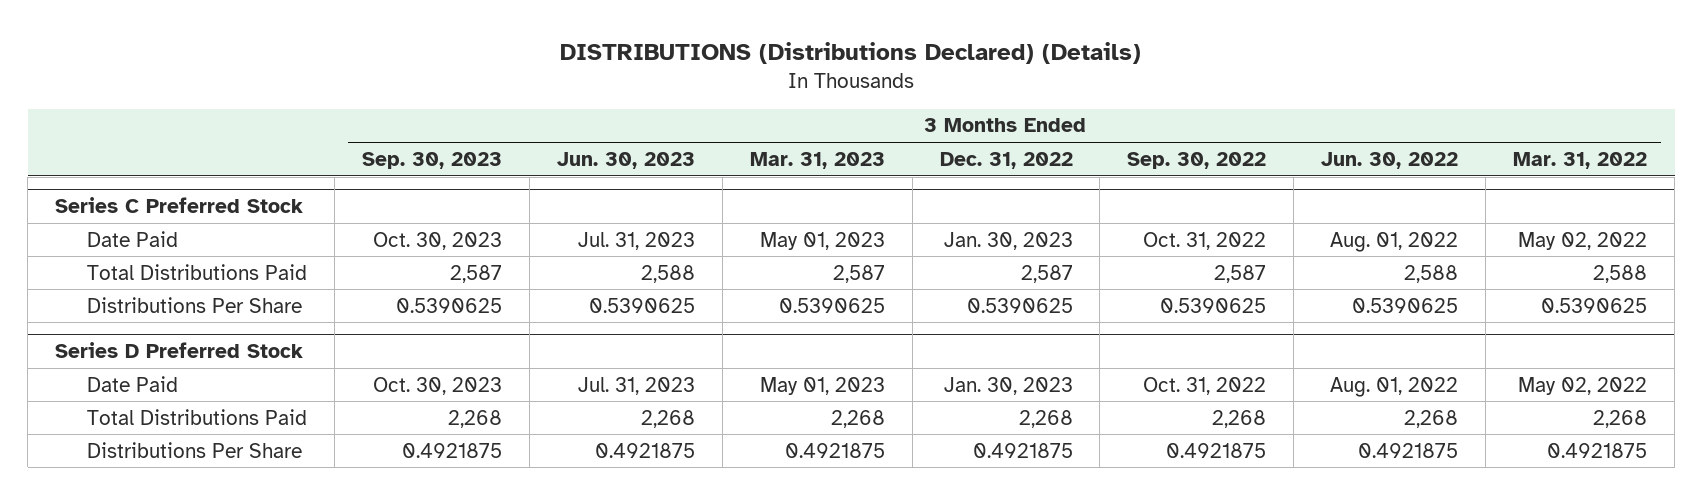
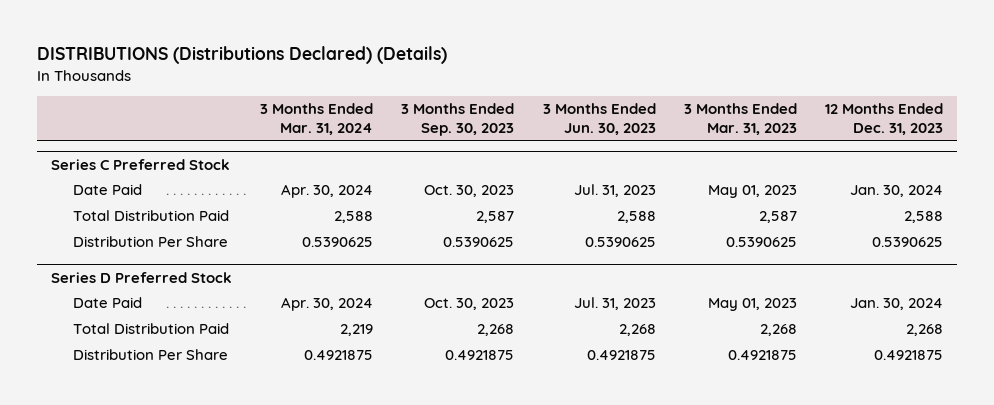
- | 3 Months Ended Sep. 30, 2023 | 3 Months Ended Jun. 30, 2023 | 3 Months Ended Mar. 31, 2023 | 3 Months Ended Dec. 31, 2022 | 3 Months Ended Sep. 30, 2022 | 3 Months Ended Jun. 30, 2022 | 3 Months Ended Mar. 31, 2022
+ | 3 Months Ended Mar. 31, 2024 | 3 Months Ended Sep. 30, 2023 | 3 Months Ended Jun. 30, 2023 | 3 Months Ended Mar. 31, 2023 | 12 Months Ended Dec. 31, 2023
@ Series C Preferred Stock
- Total Distributions Paid | 2,587 | 2,588 | 2,587 | 2,587 | 2,587 | 2,588 | 2,588
- Distributions Per Share | 0.5390625 | 0.5390625 | 0.5390625 | 0.5390625 | 0.5390625 | 0.5390625 | 0.5390625
+ Total Distribution Paid | 2,588 | 2,587 | 2,588 | 2,587 | 2,588
+ Distribution Per Share | 0.5390625 | 0.5390625 | 0.5390625 | 0.5390625 | 0.5390625
@ Series D Preferred Stock
- Total Distributions Paid | 2,268 | 2,268 | 2,268 | 2,268 | 2,268 | 2,268 | 2,268
- Distributions Per Share | 0.4921875 | 0.4921875 | 0.4921875 | 0.4921875 | 0.4921875 | 0.4921875 | 0.4921875
+ Total Distribution Paid | 2,219 | 2,268 | 2,268 | 2,268 | 2,268
+ Distribution Per Share | 0.4921875 | 0.4921875 | 0.4921875 | 0.4921875 | 0.4921875

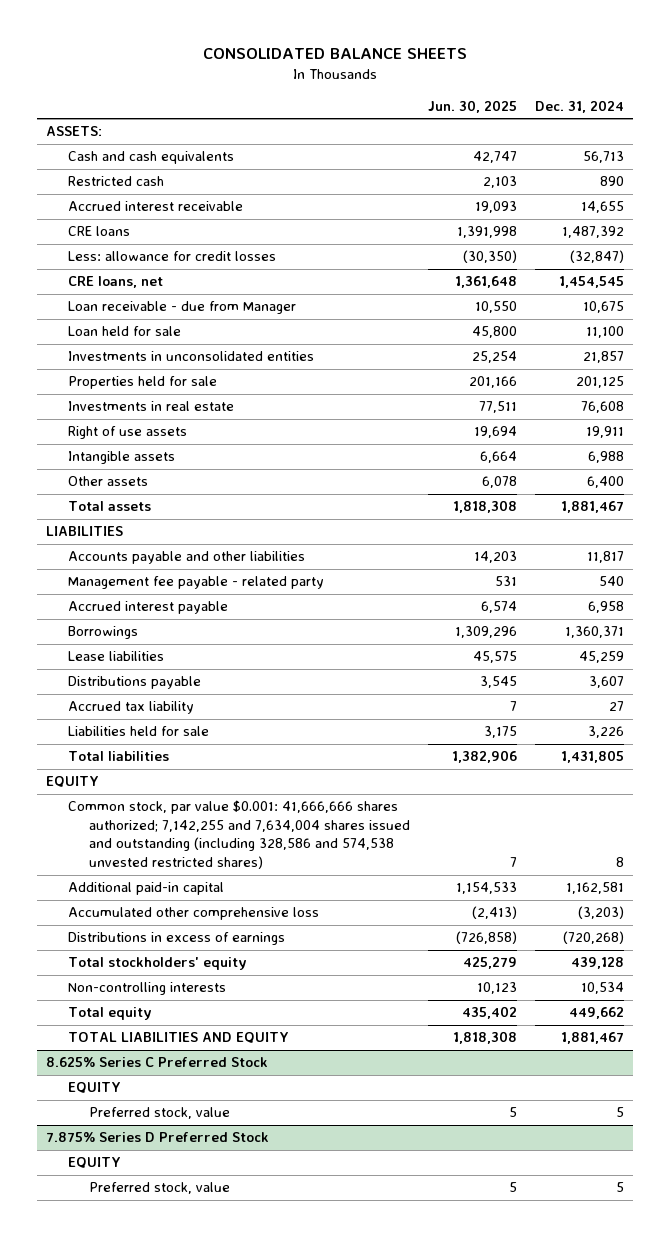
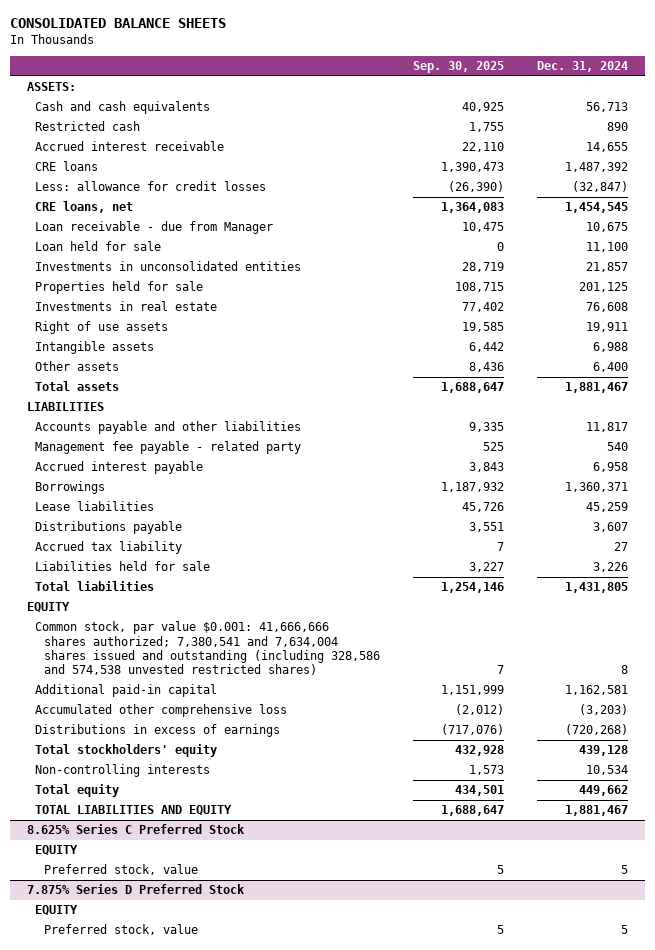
- | Jun. 30, 2025 | Dec. 31, 2024
+ | Sep. 30, 2025 | Dec. 31, 2024
- Common stock, par value $0.001: 41,666,666 shares authorized; 7,142,255 and 7,634,004 shares issued and outstanding (including 328,586 and 574,538 unvested restricted shares) | 7 | 8
+ Common stock, par value $0.001: 41,666,666 shares authorized; 7,380,541 and 7,634,004 shares issued and outstanding (including 328,586 and 574,538 unvested restricted shares) | 7 | 8

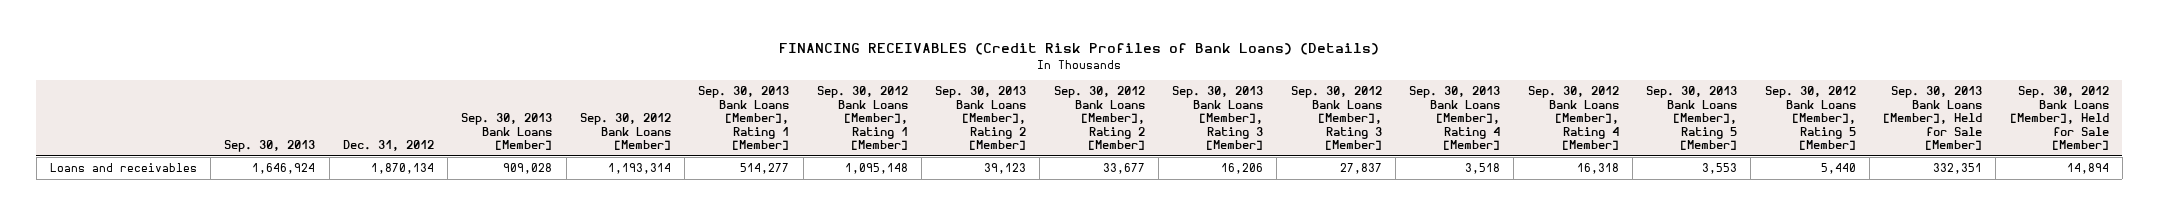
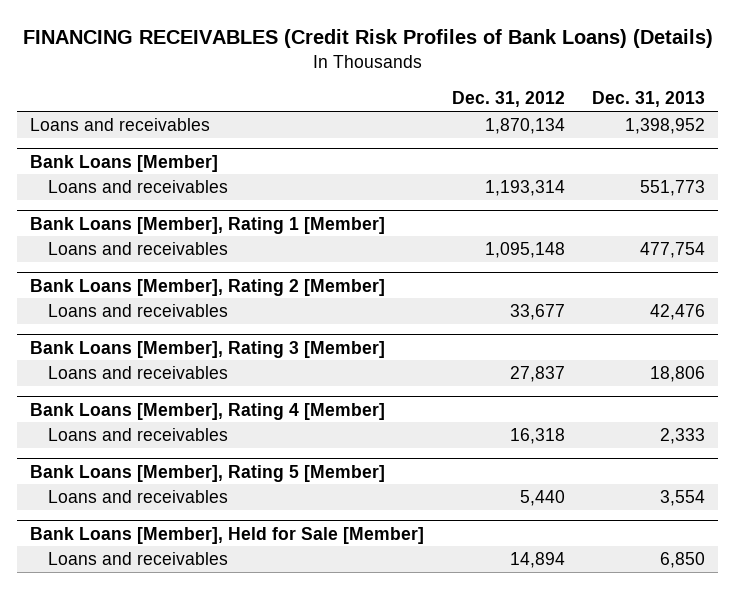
- | Sep. 30, 2013 | Dec. 31, 2012 | Sep. 30, 2013 Bank Loans [Member] | Sep. 30, 2012 Bank Loans [Member] | Sep. 30, 2013 Bank Loans [Member], Rating 1 [Member] | Sep. 30, 2012 Bank Loans [Member], Rating 1 [Member] | Sep. 30, 2013 Bank Loans [Member], Rating 2 [Member] | Sep. 30, 2012 Bank Loans [Member], Rating 2 [Member] | Sep. 30, 2013 Bank Loans [Member], Rating 3 [Member] | Sep. 30, 2012 Bank Loans [Member], Rating 3 [Member] | Sep. 30, 2013 Bank Loans [Member], Rating 4 [Member] | Sep. 30, 2012 Bank Loans [Member], Rating 4 [Member] | Sep. 30, 2013 Bank Loans [Member], Rating 5 [Member] | Sep. 30, 2012 Bank Loans [Member], Rating 5 [Member] | Sep. 30, 2013 Bank Loans [Member], Held for Sale [Member] | Sep. 30, 2012 Bank Loans [Member], Held for Sale [Member]
+ | Dec. 31, 2012 | Dec. 31, 2013
+ Bank Loans [Member]
+ Loans and receivables | 1,193,314 | 551,773
+ Bank Loans [Member], Rating 1 [Member]
+ Loans and receivables | 1,095,148 | 477,754
+ Bank Loans [Member], Rating 2 [Member]
+ Loans and receivables | 33,677 | 42,476
+ Bank Loans [Member], Rating 3 [Member]
+ Loans and receivables | 27,837 | 18,806
+ Bank Loans [Member], Rating 4 [Member]
+ Loans and receivables | 16,318 | 2,333
+ Bank Loans [Member], Rating 5 [Member]
+ Loans and receivables | 5,440 | 3,554
+ Bank Loans [Member], Held for Sale [Member]
+ Loans and receivables | 14,894 | 6,850

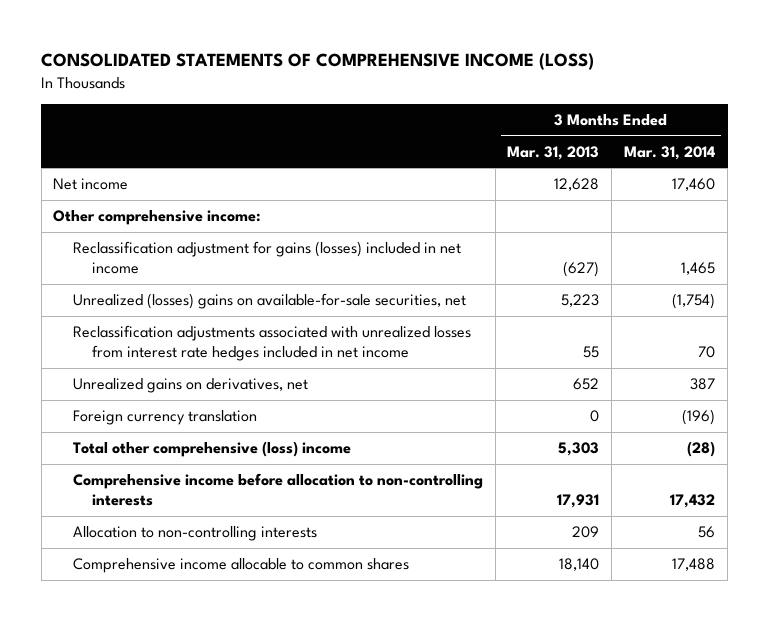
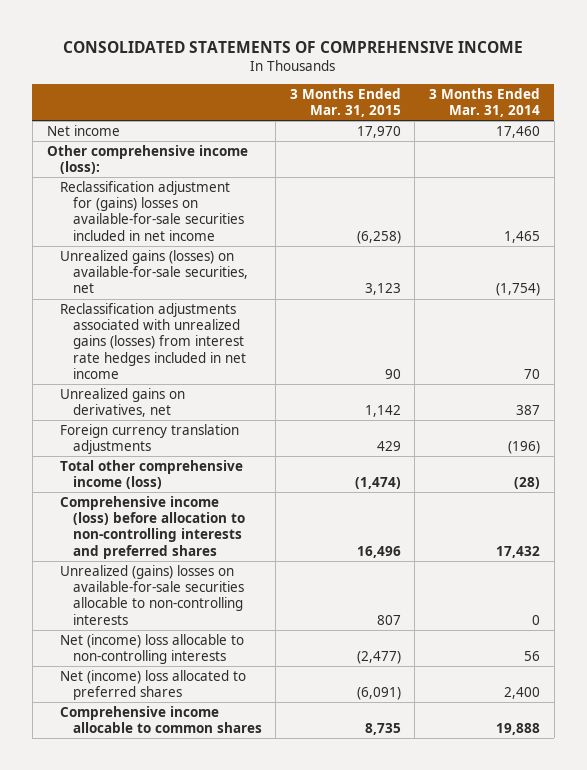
- CONSOLIDATED STATEMENTS OF COMPREHENSIVE INCOME (LOSS)
+ CONSOLIDATED STATEMENTS OF COMPREHENSIVE INCOME
- | 3 Months Ended Mar. 31, 2013 | 3 Months Ended Mar. 31, 2014
+ | 3 Months Ended Mar. 31, 2015 | 3 Months Ended Mar. 31, 2014
- Other comprehensive income:
- Reclassification adjustment for gains (losses) included in net income | (627) | 1,465
- Unrealized (losses) gains on available-for-sale securities, net | 5,223 | (1,754)
- Reclassification adjustments associated with unrealized losses from interest rate hedges included in net income | 55 | 70
+ Other comprehensive income (loss):
+ Reclassification adjustment for (gains) losses on available-for-sale securities included in net income | (6,258) | 1,465
+ Unrealized gains (losses) on available-for-sale securities, net | 3,123 | (1,754)
+ Reclassification adjustments associated with unrealized gains (losses) from interest rate hedges included in net income | 90 | 70
- Foreign currency translation | 0 | (196)
- Total other comprehensive (loss) income | 5,303 | (28)
- Comprehensive income before allocation to non-controlling interests | 17,931 | 17,432
- Allocation to non-controlling interests | 209 | 56
- Comprehensive income allocable to common shares | 18,140 | 17,488
+ Foreign currency translation adjustments | 429 | (196)
+ Total other comprehensive income (loss) | (1,474) | (28)
+ Comprehensive income (loss) before allocation to non-controlling interests and preferred shares | 16,496 | 17,432
+ Unrealized (gains) losses on available-for-sale securities allocable to non-controlling interests | 807 | 0
+ Net (income) loss allocable to non-controlling interests | (2,477) | 56
+ Net (income) loss allocated to preferred shares | (6,091) | 2,400
+ Comprehensive income allocable to common shares | 8,735 | 19,888

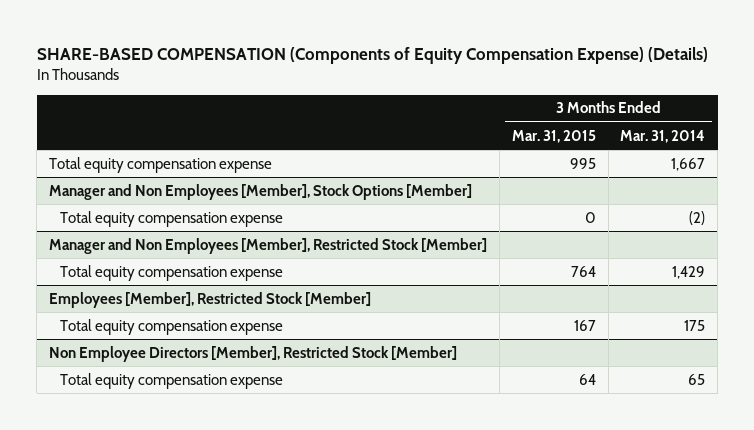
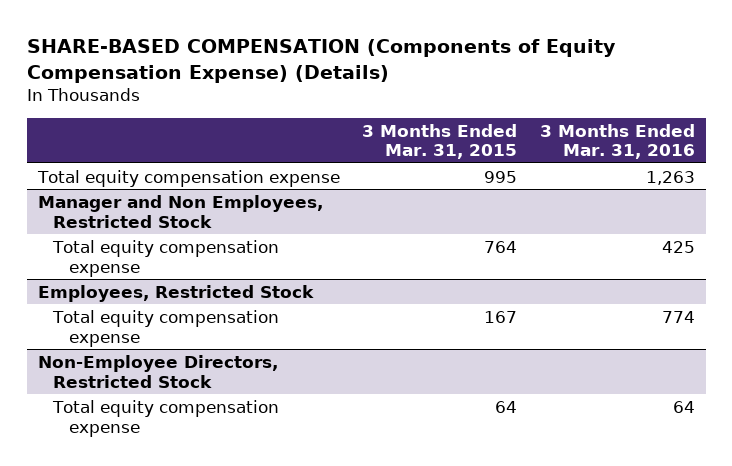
- | 3 Months Ended Mar. 31, 2015 | 3 Months Ended Mar. 31, 2014
+ | 3 Months Ended Mar. 31, 2015 | 3 Months Ended Mar. 31, 2016
- Manager and Non Employees [Member], Stock Options [Member]
- Total equity compensation expense | 0 | (2)
- Manager and Non Employees [Member], Restricted Stock [Member]
+ Manager and Non Employees, Restricted Stock
- Employees [Member], Restricted Stock [Member]
+ Employees, Restricted Stock
- Non Employee Directors [Member], Restricted Stock [Member]
+ Non-Employee Directors, Restricted Stock

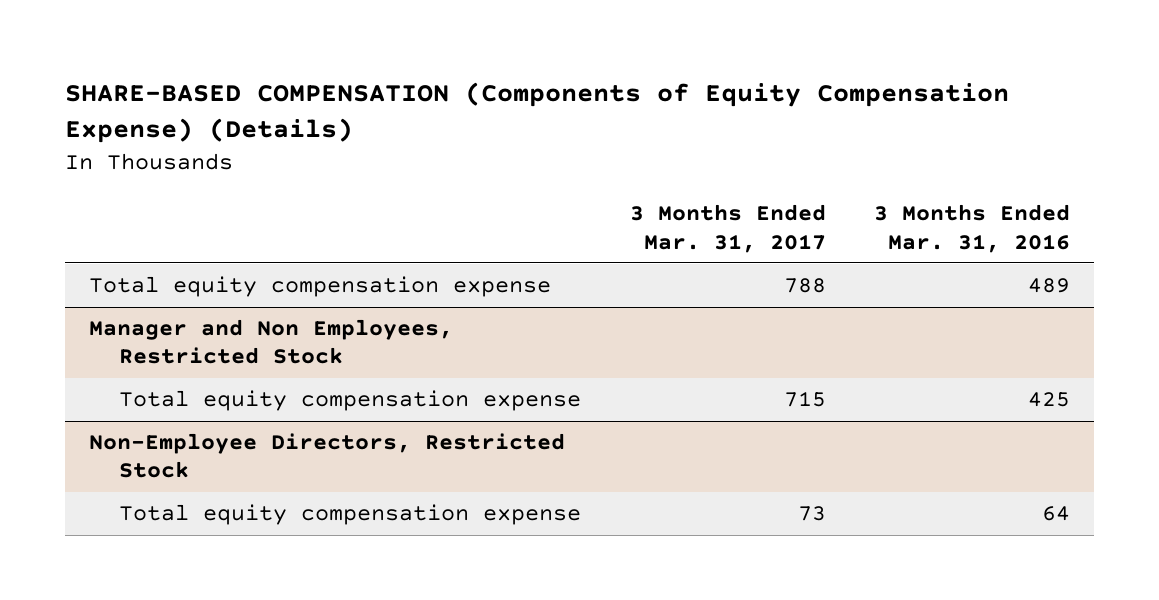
- | 3 Months Ended Mar. 31, 2015 | 3 Months Ended Mar. 31, 2016
+ | 3 Months Ended Mar. 31, 2017 | 3 Months Ended Mar. 31, 2016
- Total equity compensation expense | 995 | 1,263
+ Total equity compensation expense | 788 | 489
- Employees, Restricted Stock
- Total equity compensation expense | 167 | 774

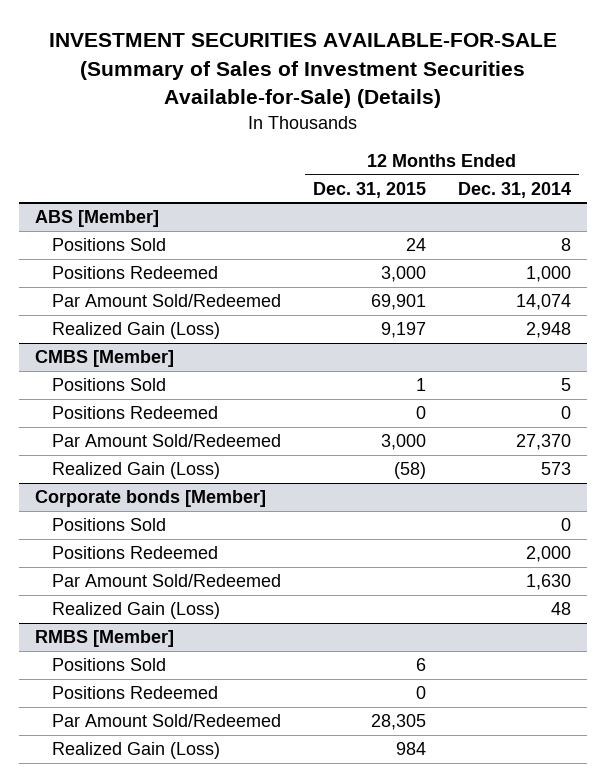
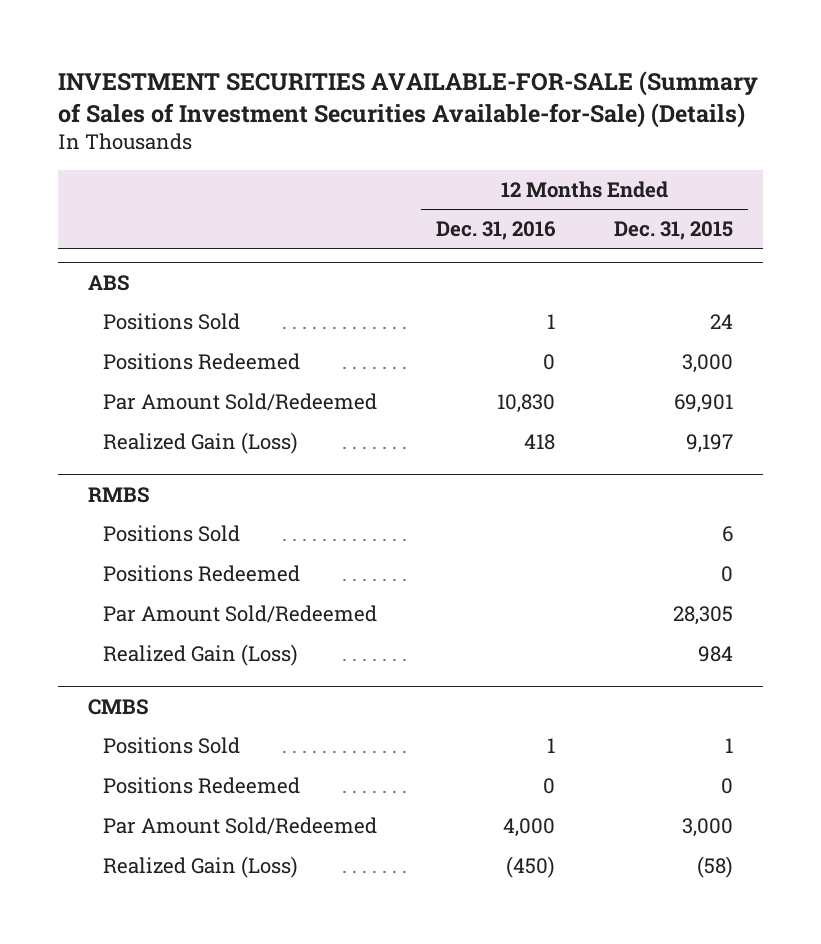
- | 12 Months Ended Dec. 31, 2015 | 12 Months Ended Dec. 31, 2014
+ | 12 Months Ended Dec. 31, 2016 | 12 Months Ended Dec. 31, 2015
- ABS [Member]
+ ABS
- CMBS [Member]
- Positions Sold | 1 | 5
- Positions Redeemed | 0 | 0
- Par Amount Sold/Redeemed | 3,000 | 27,370
- Realized Gain (Loss) | (58) | 573
- Corporate bonds [Member]
- Positions Sold | | 0
- Positions Redeemed | | 2,000
- Par Amount Sold/Redeemed | | 1,630
- Realized Gain (Loss) | | 48
- RMBS [Member]
+ RMBS
+ CMBS
+ Positions Sold | 1 | 1
+ Positions Redeemed | 0 | 0
+ Par Amount Sold/Redeemed | 4,000 | 3,000
+ Realized Gain (Loss) | (450) | (58)

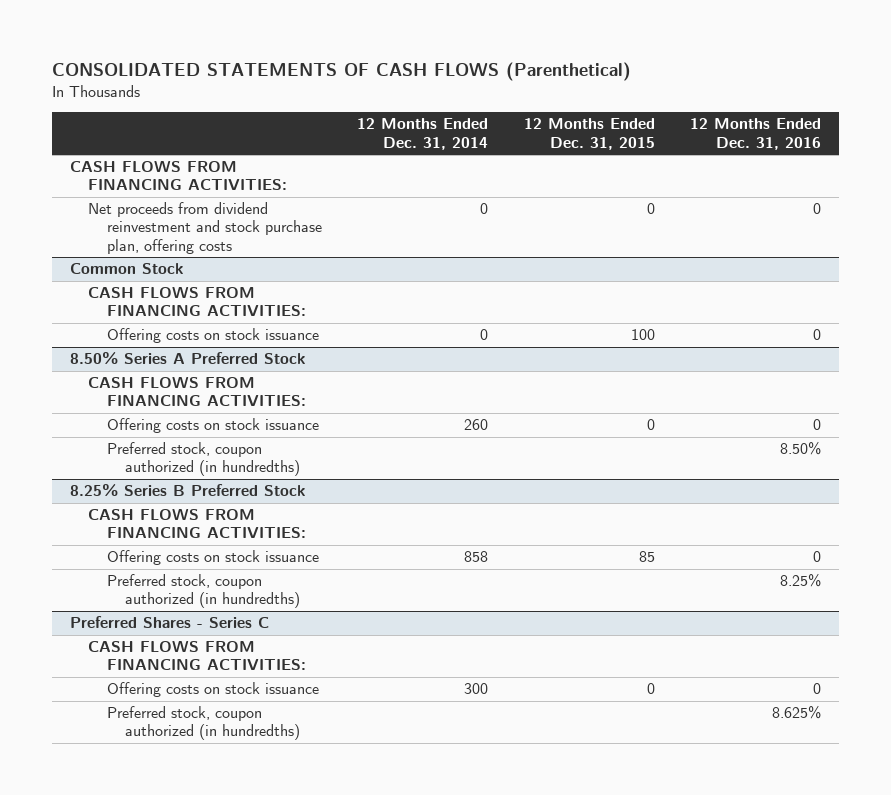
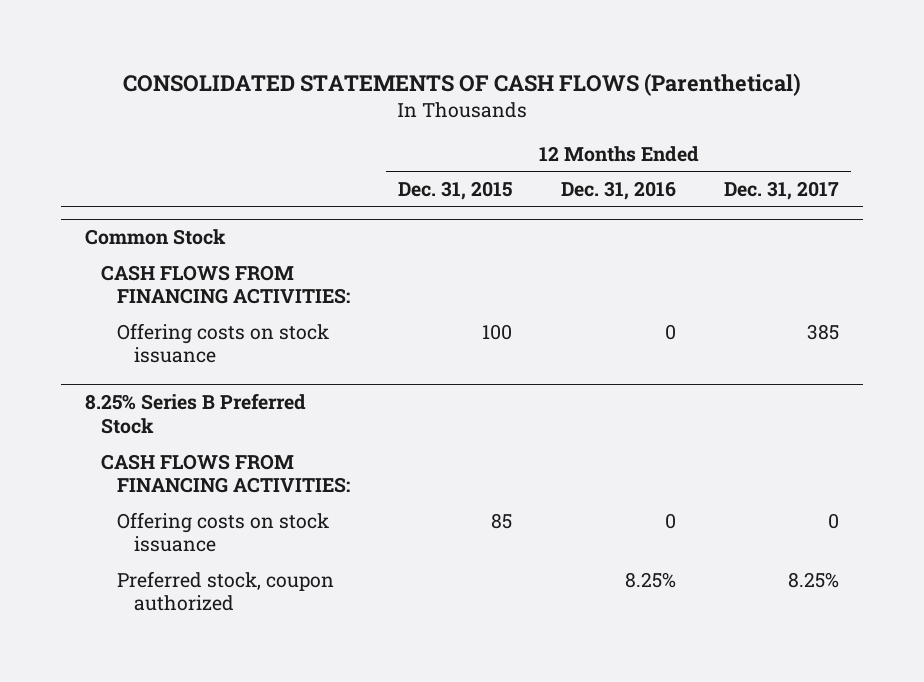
- | 12 Months Ended Dec. 31, 2014 | 12 Months Ended Dec. 31, 2015 | 12 Months Ended Dec. 31, 2016
+ | 12 Months Ended Dec. 31, 2015 | 12 Months Ended Dec. 31, 2016 | 12 Months Ended Dec. 31, 2017
- CASH FLOWS FROM FINANCING ACTIVITIES:
- Net proceeds from dividend reinvestment and stock purchase plan, offering costs | 0 | 0 | 0
- 8.50% Series A Preferred Stock
- CASH FLOWS FROM FINANCING ACTIVITIES:
- Offering costs on stock issuance | 260 | 0 | 0
- Preferred stock, coupon authorized (in hundredths) | | | 8.50%
@ 8.25% Series B Preferred Stock
- Preferred stock, coupon authorized (in hundredths) | | | 8.25%
- Preferred Shares - Series C
- CASH FLOWS FROM FINANCING ACTIVITIES:
- Offering costs on stock issuance | 300 | 0 | 0
- Preferred stock, coupon authorized (in hundredths) | | | 8.625%
@ 8.25% Series B Preferred Stock
+ Preferred stock, coupon authorized | | 8.25% | 8.25%

